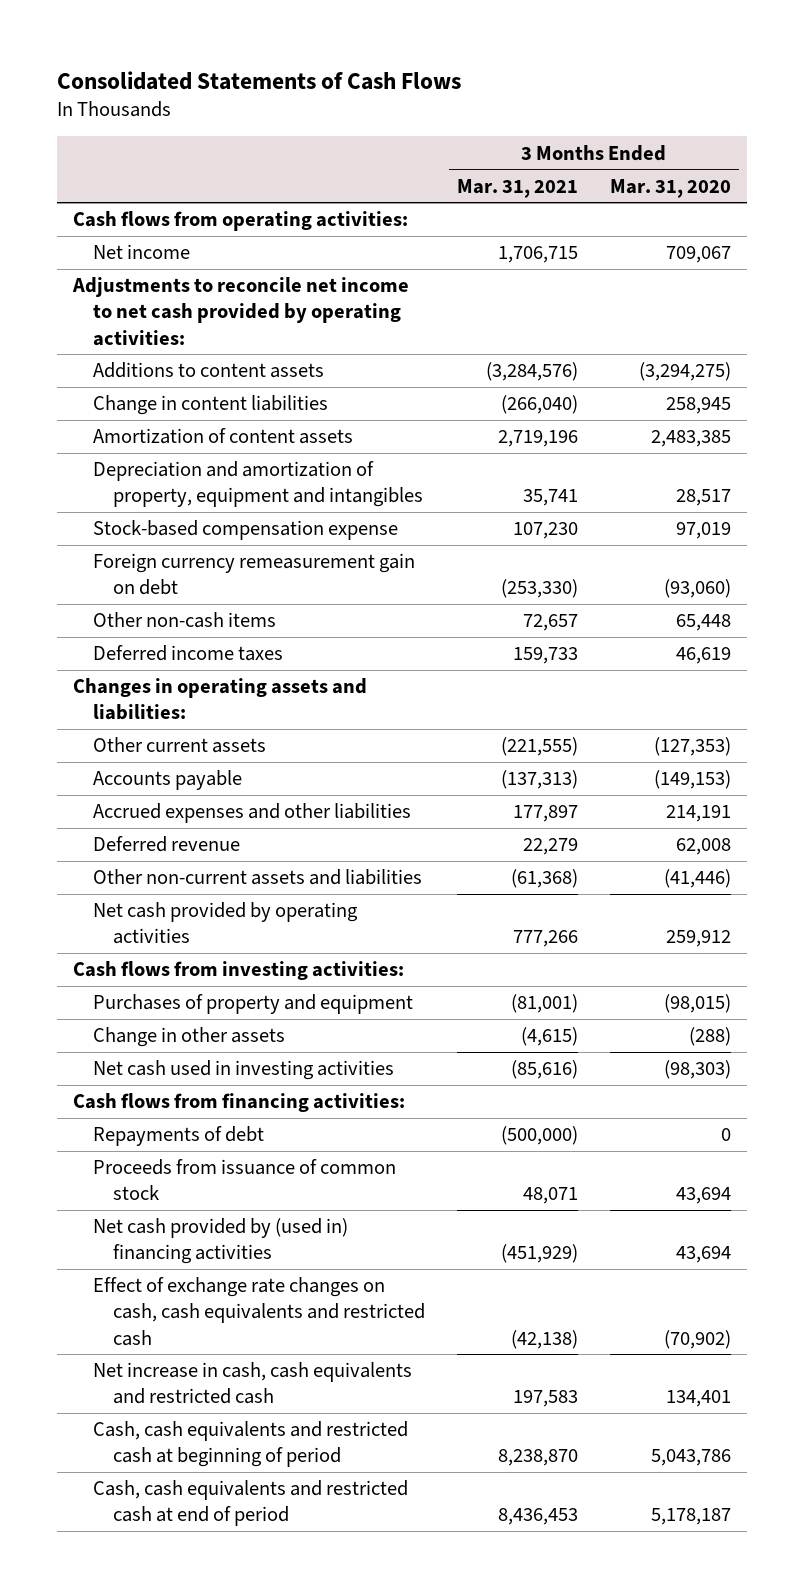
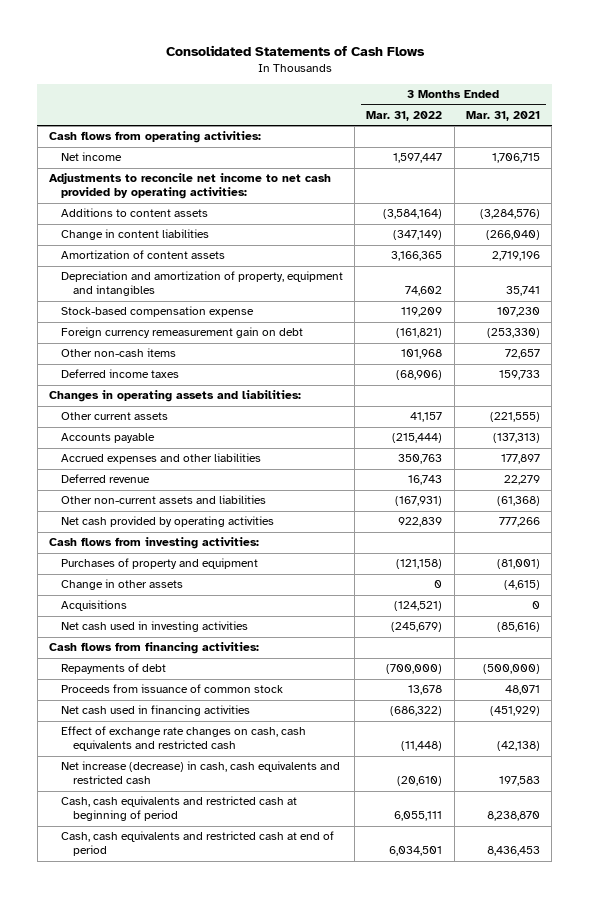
- | 3 Months Ended Mar. 31, 2021 | 3 Months Ended Mar. 31, 2020
+ | 3 Months Ended Mar. 31, 2022 | 3 Months Ended Mar. 31, 2021
+ Acquisitions | (124,521) | 0
- Net cash provided by (used in) financing activities | (451,929) | 43,694
+ Net cash used in financing activities | (686,322) | (451,929)
- Net increase in cash, cash equivalents and restricted cash | 197,583 | 134,401
+ Net increase (decrease) in cash, cash equivalents and restricted cash | (20,610) | 197,583

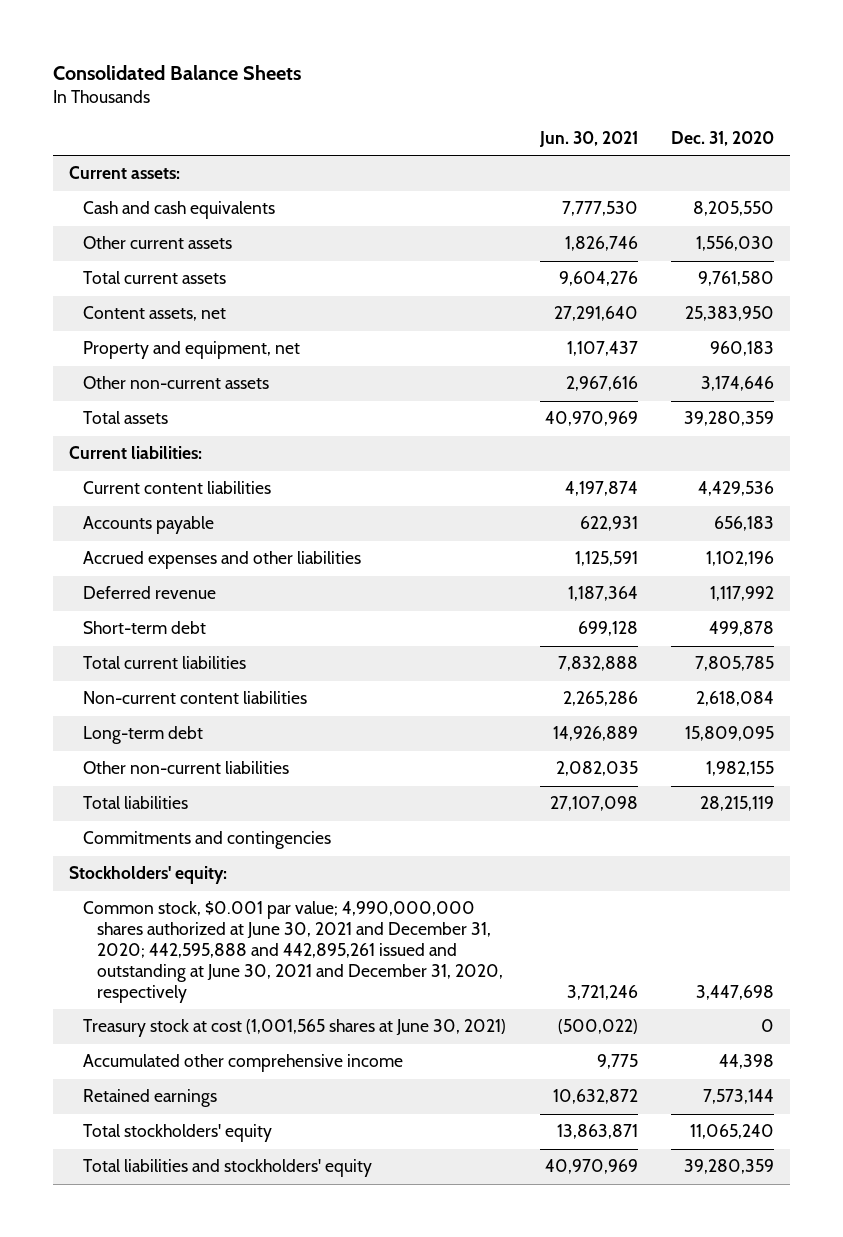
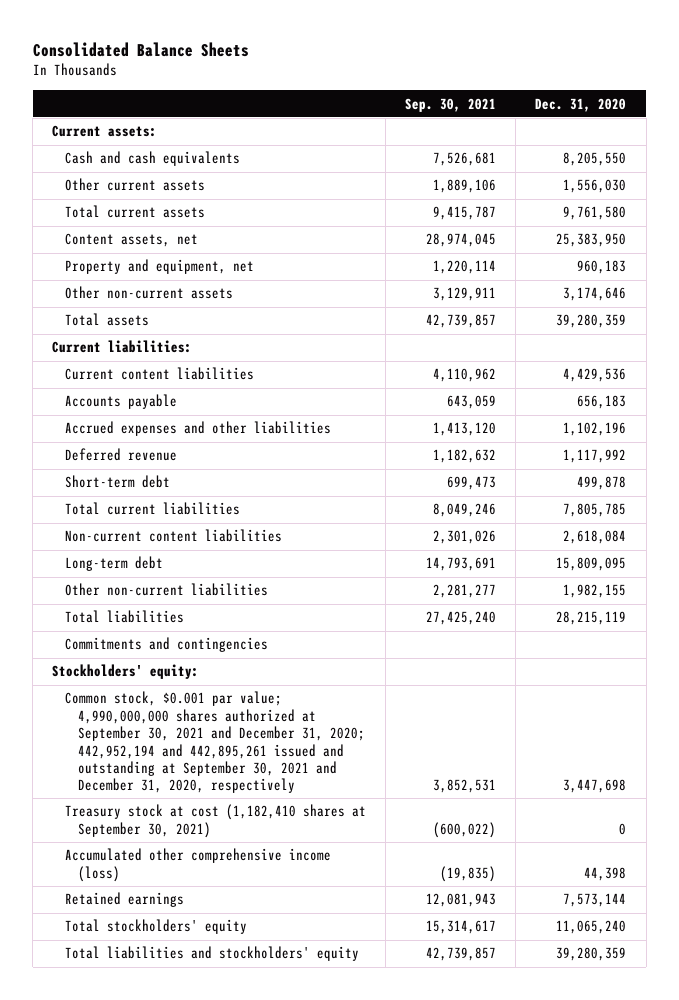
- | Jun. 30, 2021 | Dec. 31, 2020
+ | Sep. 30, 2021 | Dec. 31, 2020
- Common stock, $0.001 par value; 4,990,000,000 shares authorized at June 30, 2021 and December 31, 2020; 442,595,888 and 442,895,261 issued and outstanding at June 30, 2021 and December 31, 2020, respectively | 3,721,246 | 3,447,698
- Treasury stock at cost (1,001,565 shares at June 30, 2021) | (500,022) | 0
- Accumulated other comprehensive income | 9,775 | 44,398
+ Common stock, $0.001 par value; 4,990,000,000 shares authorized at September 30, 2021 and December 31, 2020; 442,952,194 and 442,895,261 issued and outstanding at September 30, 2021 and December 31, 2020, respectively | 3,852,531 | 3,447,698
+ Treasury stock at cost (1,182,410 shares at September 30, 2021) | (600,022) | 0
+ Accumulated other comprehensive income (loss) | (19,835) | 44,398

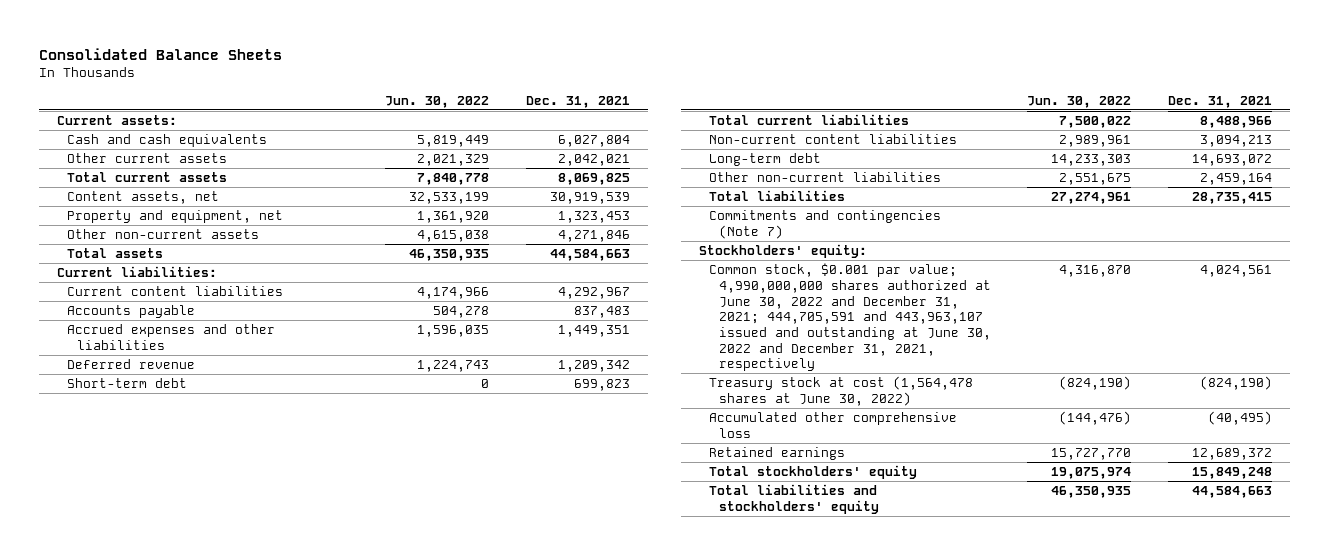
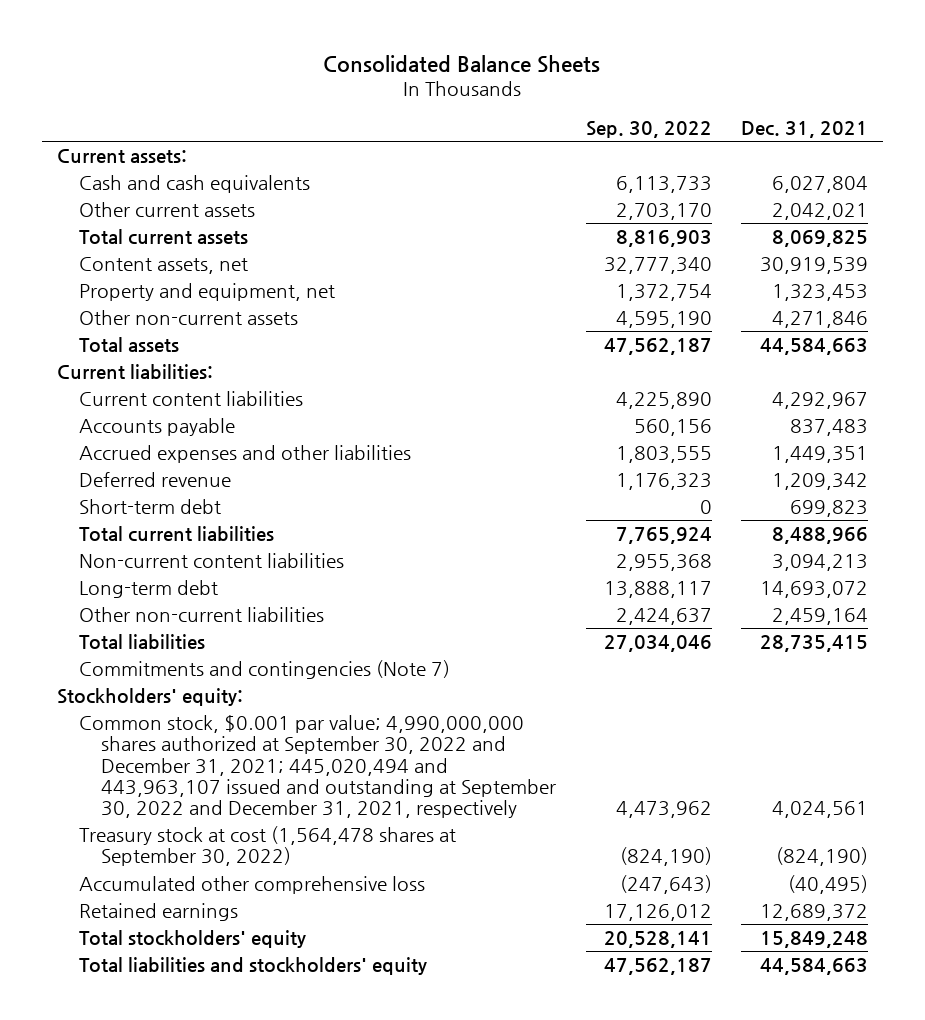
- | Jun. 30, 2022 | Dec. 31, 2021
+ | Sep. 30, 2022 | Dec. 31, 2021
- Common stock, $0.001 par value; 4,990,000,000 shares authorized at June 30, 2022 and December 31, 2021; 444,705,591 and 443,963,107 issued and outstanding at June 30, 2022 and December 31, 2021, respectively | 4,316,870 | 4,024,561
- Treasury stock at cost (1,564,478 shares at June 30, 2022) | (824,190) | (824,190)
+ Common stock, $0.001 par value; 4,990,000,000 shares authorized at September 30, 2022 and December 31, 2021; 445,020,494 and 443,963,107 issued and outstanding at September 30, 2022 and December 31, 2021, respectively | 4,473,962 | 4,024,561
+ Treasury stock at cost (1,564,478 shares at September 30, 2022) | (824,190) | (824,190)

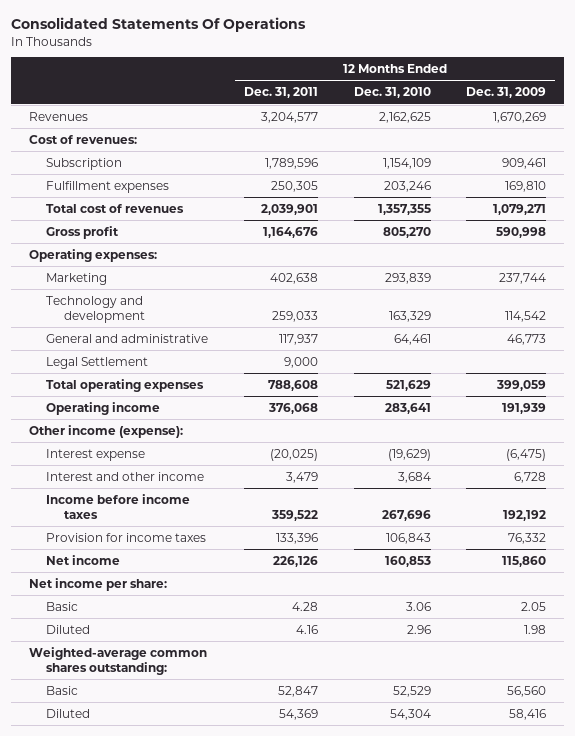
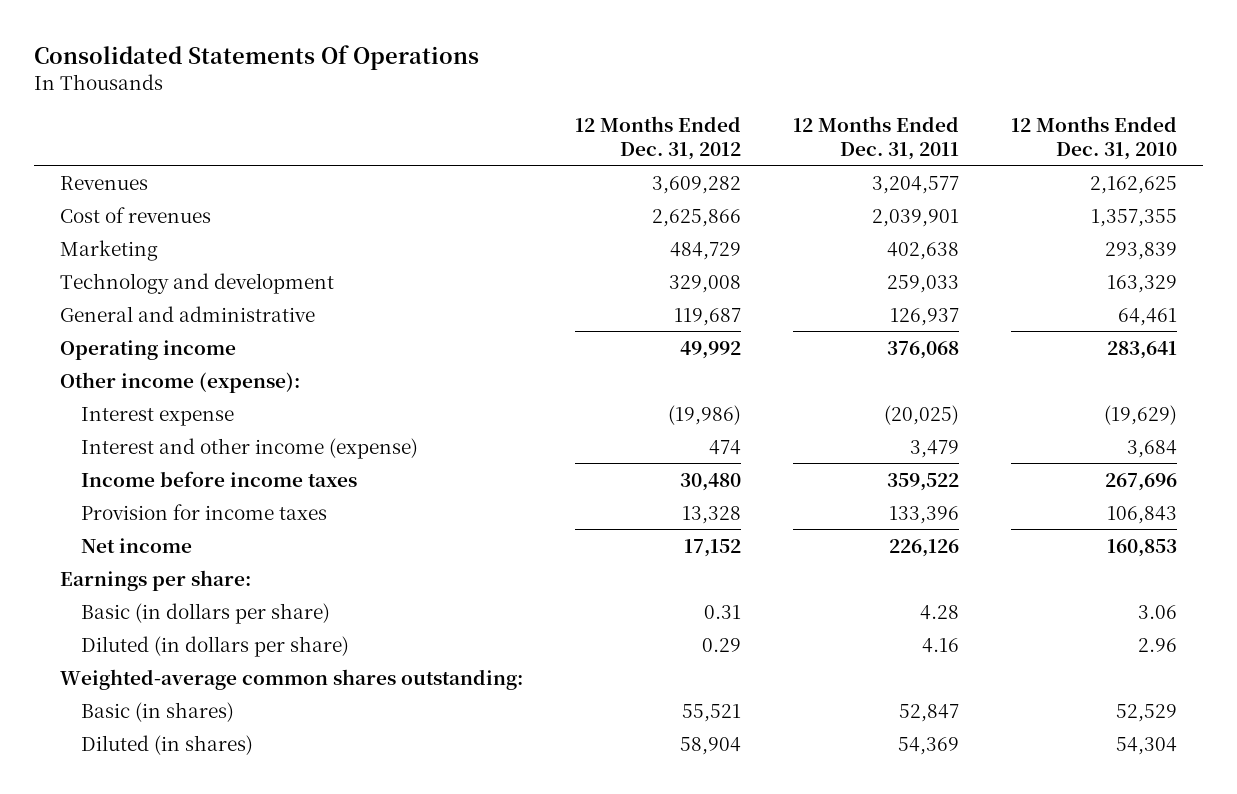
- | 12 Months Ended Dec. 31, 2011 | 12 Months Ended Dec. 31, 2010 | 12 Months Ended Dec. 31, 2009
+ | 12 Months Ended Dec. 31, 2012 | 12 Months Ended Dec. 31, 2011 | 12 Months Ended Dec. 31, 2010
- Cost of revenues:
- Subscription | 1,789,596 | 1,154,109 | 909,461
- Fulfillment expenses | 250,305 | 203,246 | 169,810
- Total cost of revenues | 2,039,901 | 1,357,355 | 1,079,271
- Gross profit | 1,164,676 | 805,270 | 590,998
- Operating expenses:
+ Cost of revenues | 2,625,866 | 2,039,901 | 1,357,355
- General and administrative | 117,937 | 64,461 | 46,773
- Legal Settlement | 9,000 | |
- Total operating expenses | 788,608 | 521,629 | 399,059
+ General and administrative | 119,687 | 126,937 | 64,461
- Interest and other income | 3,479 | 3,684 | 6,728
+ Interest and other income (expense) | 474 | 3,479 | 3,684
- Net income per share:
- Basic | 4.28 | 3.06 | 2.05
- Diluted | 4.16 | 2.96 | 1.98
+ Earnings per share:
+ Basic (in dollars per share) | 0.31 | 4.28 | 3.06
+ Diluted (in dollars per share) | 0.29 | 4.16 | 2.96
- Basic | 52,847 | 52,529 | 56,560
- Diluted | 54,369 | 54,304 | 58,416
+ Basic (in shares) | 55,521 | 52,847 | 52,529
+ Diluted (in shares) | 58,904 | 54,369 | 54,304

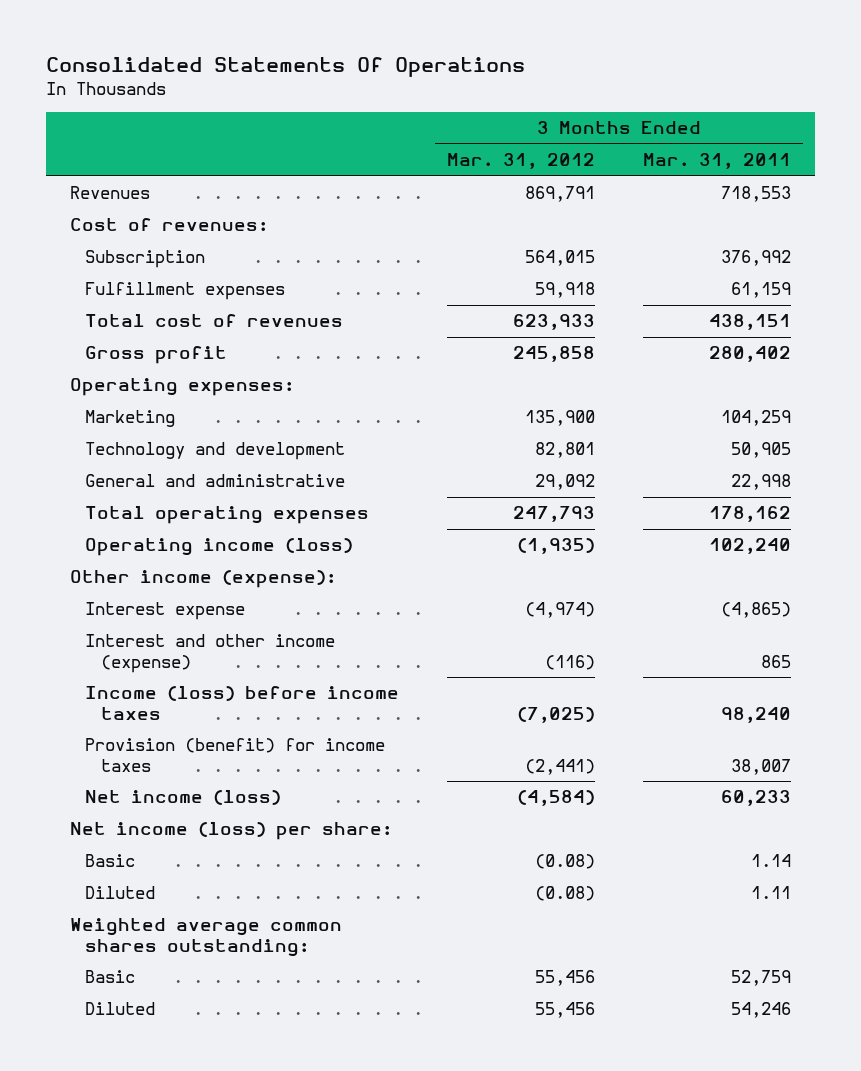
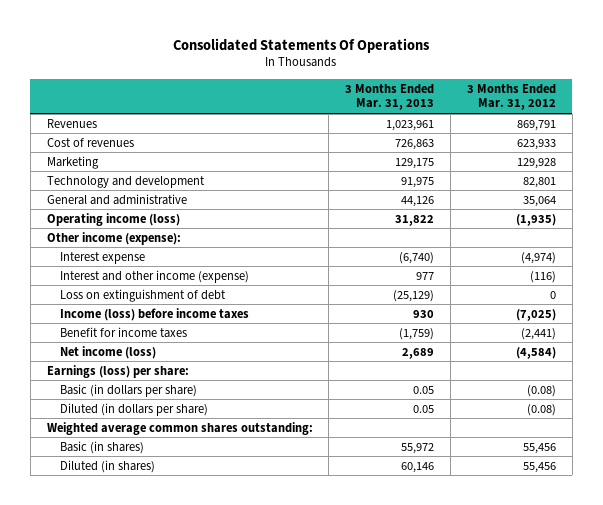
- | 3 Months Ended Mar. 31, 2012 | 3 Months Ended Mar. 31, 2011
+ | 3 Months Ended Mar. 31, 2013 | 3 Months Ended Mar. 31, 2012
- Cost of revenues:
- Subscription | 564,015 | 376,992
- Fulfillment expenses | 59,918 | 61,159
- Total cost of revenues | 623,933 | 438,151
- Gross profit | 245,858 | 280,402
- Operating expenses:
- Marketing | 135,900 | 104,259
+ Cost of revenues | 726,863 | 623,933
+ Marketing | 129,175 | 129,928
- General and administrative | 29,092 | 22,998
- Total operating expenses | 247,793 | 178,162
+ General and administrative | 44,126 | 35,064
+ Loss on extinguishment of debt | (25,129) | 0
- Provision (benefit) for income taxes | (2,441) | 38,007
+ Benefit for income taxes | (1,759) | (2,441)
- Net income (loss) per share:
- Basic | (0.08) | 1.14
- Diluted | (0.08) | 1.11
+ Earnings (loss) per share:
+ Basic (in dollars per share) | 0.05 | (0.08)
+ Diluted (in dollars per share) | 0.05 | (0.08)
- Basic | 55,456 | 52,759
- Diluted | 55,456 | 54,246
+ Basic (in shares) | 55,972 | 55,456
+ Diluted (in shares) | 60,146 | 55,456

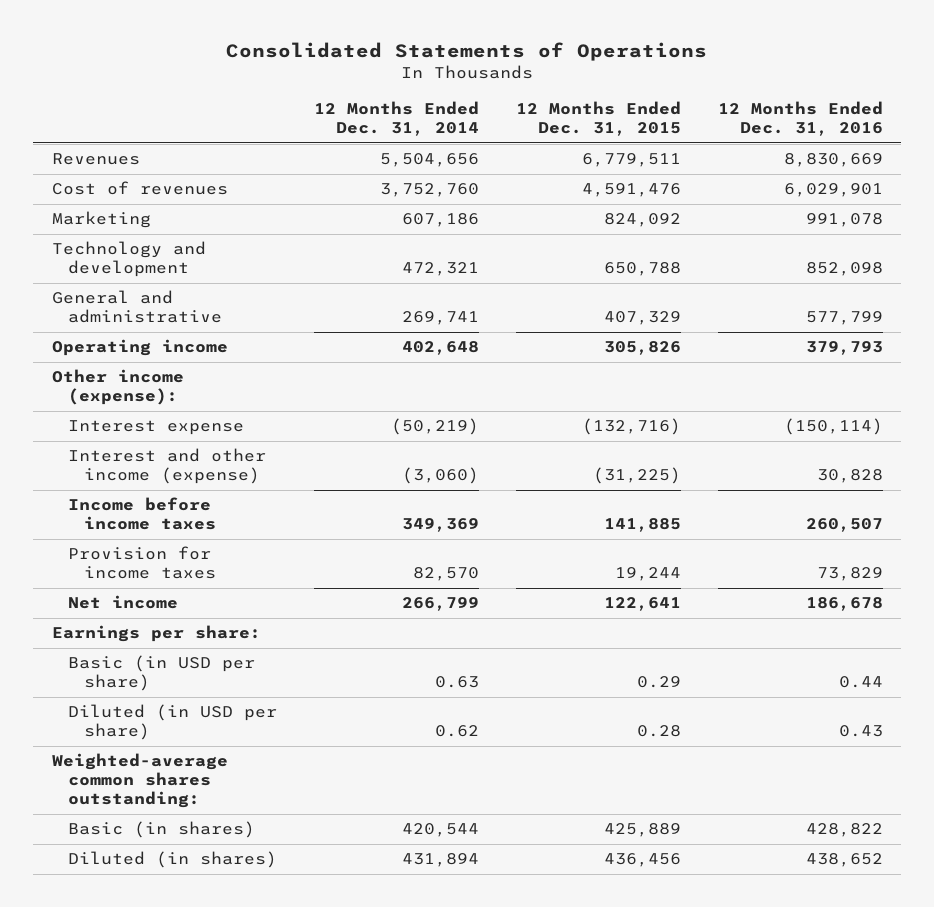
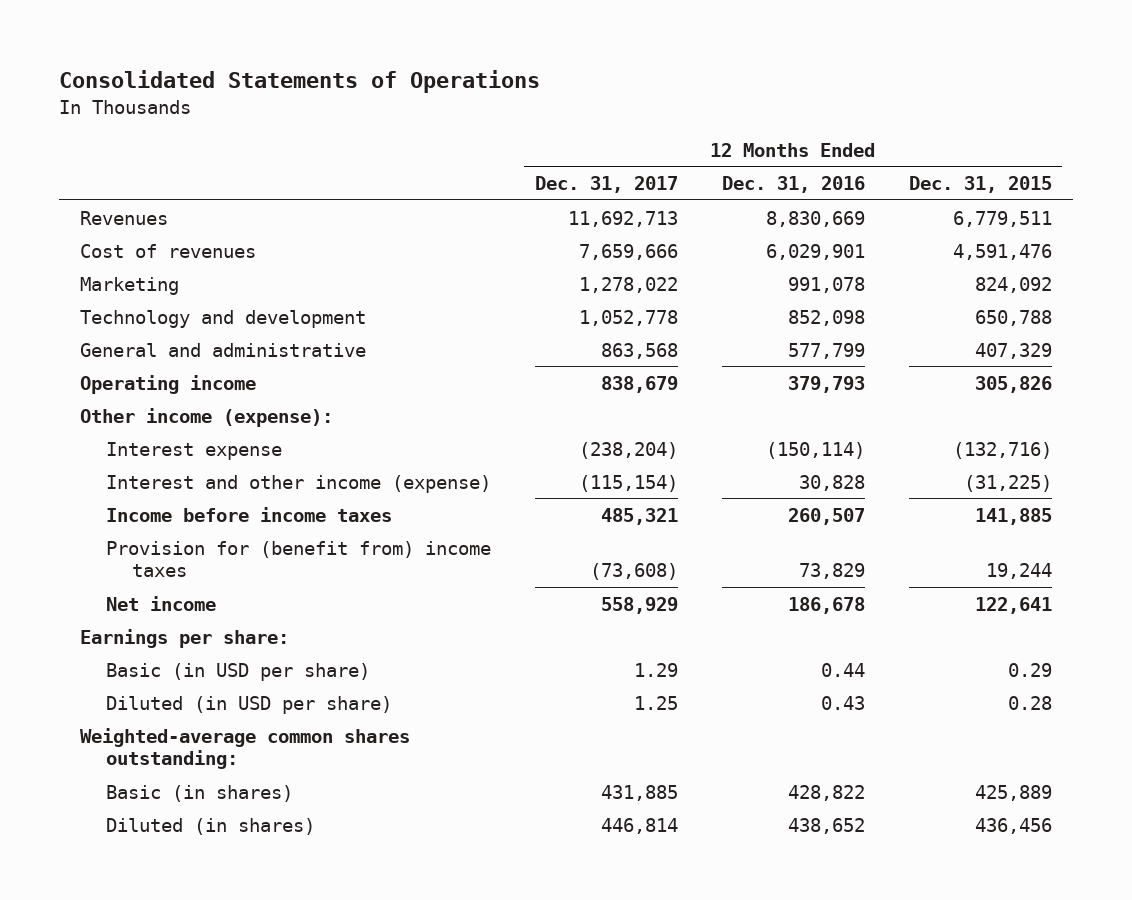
- | 12 Months Ended Dec. 31, 2014 | 12 Months Ended Dec. 31, 2015 | 12 Months Ended Dec. 31, 2016
+ | 12 Months Ended Dec. 31, 2017 | 12 Months Ended Dec. 31, 2016 | 12 Months Ended Dec. 31, 2015
- Provision for income taxes | 82,570 | 19,244 | 73,829
+ Provision for (benefit from) income taxes | (73,608) | 73,829 | 19,244

